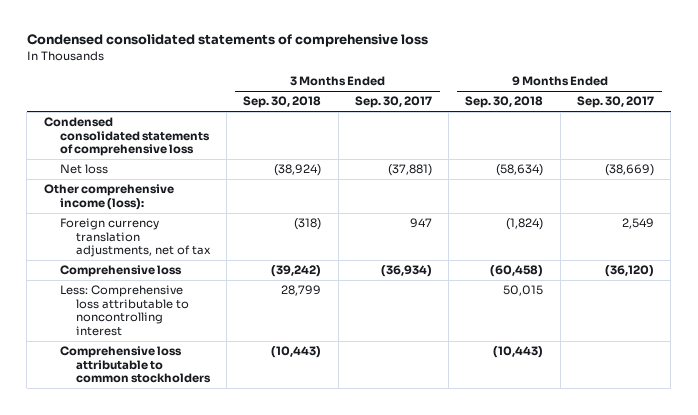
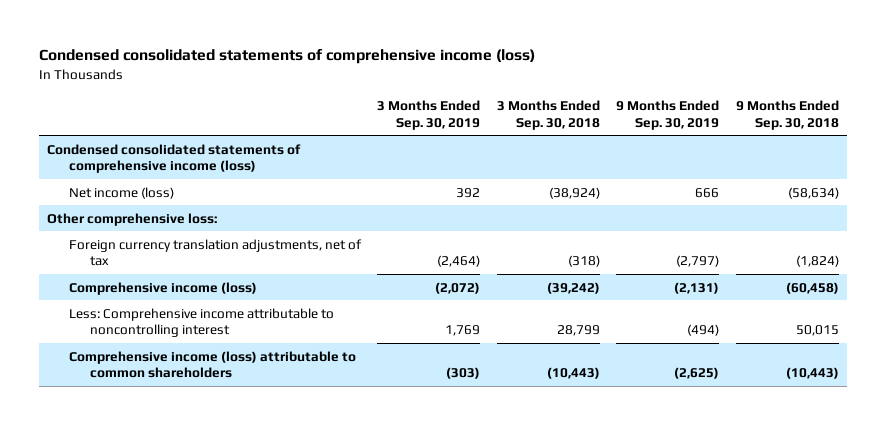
- Condensed consolidated statements of comprehensive loss
+ Condensed consolidated statements of comprehensive income (loss)
- | 3 Months Ended Sep. 30, 2018 | 3 Months Ended Sep. 30, 2017 | 9 Months Ended Sep. 30, 2018 | 9 Months Ended Sep. 30, 2017
+ | 3 Months Ended Sep. 30, 2019 | 3 Months Ended Sep. 30, 2018 | 9 Months Ended Sep. 30, 2019 | 9 Months Ended Sep. 30, 2018
- Condensed consolidated statements of comprehensive loss
- Net loss | (38,924) | (37,881) | (58,634) | (38,669)
- Other comprehensive income (loss):
+ Condensed consolidated statements of comprehensive income (loss)
+ Net income (loss) | 392 | (38,924) | 666 | (58,634)
+ Other comprehensive loss:
- Comprehensive loss | (39,242) | (36,934) | (60,458) | (36,120)
- Less: Comprehensive loss attributable to noncontrolling interest | 28,799 | | 50,015 |
- Comprehensive loss attributable to common stockholders | (10,443) | | (10,443) |
+ Comprehensive income (loss) | (2,072) | (39,242) | (2,131) | (60,458)
+ Less: Comprehensive income attributable to noncontrolling interest | 1,769 | 28,799 | (494) | 50,015
+ Comprehensive income (loss) attributable to common shareholders | (303) | (10,443) | (2,625) | (10,443)

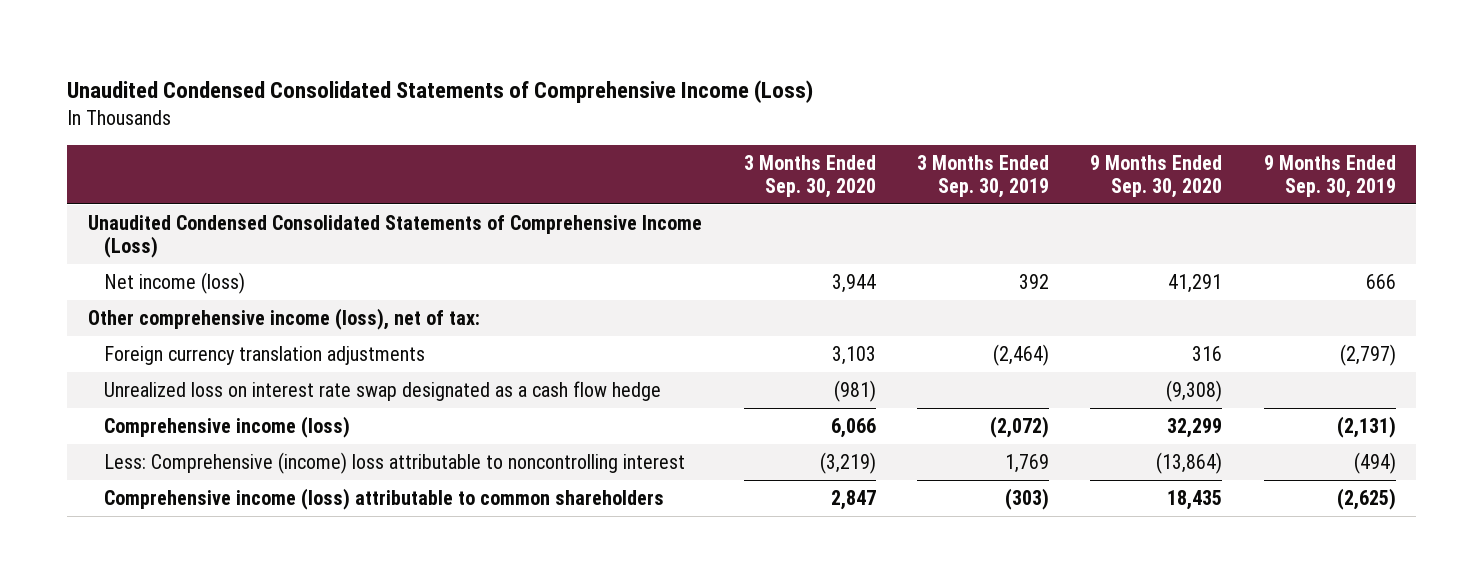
- Condensed consolidated statements of comprehensive income (loss)
+ Unaudited Condensed Consolidated Statements of Comprehensive Income (Loss)
- | 3 Months Ended Sep. 30, 2019 | 3 Months Ended Sep. 30, 2018 | 9 Months Ended Sep. 30, 2019 | 9 Months Ended Sep. 30, 2018
+ | 3 Months Ended Sep. 30, 2020 | 3 Months Ended Sep. 30, 2019 | 9 Months Ended Sep. 30, 2020 | 9 Months Ended Sep. 30, 2019
- Condensed consolidated statements of comprehensive income (loss)
+ Unaudited Condensed Consolidated Statements of Comprehensive Income (Loss)
- Other comprehensive loss:
- Foreign currency translation adjustments, net of tax | (2,464) | (318) | (2,797) | (1,824)
+ Other comprehensive income (loss), net of tax:
+ Foreign currency translation adjustments | 3,103 | (2,464) | 316 | (2,797)
+ Unrealized loss on interest rate swap designated as a cash flow hedge | (981) | | (9,308) |
- Less: Comprehensive income attributable to noncontrolling interest | 1,769 | 28,799 | (494) | 50,015
+ Less: Comprehensive (income) loss attributable to noncontrolling interest | (3,219) | 1,769 | (13,864) | (494)

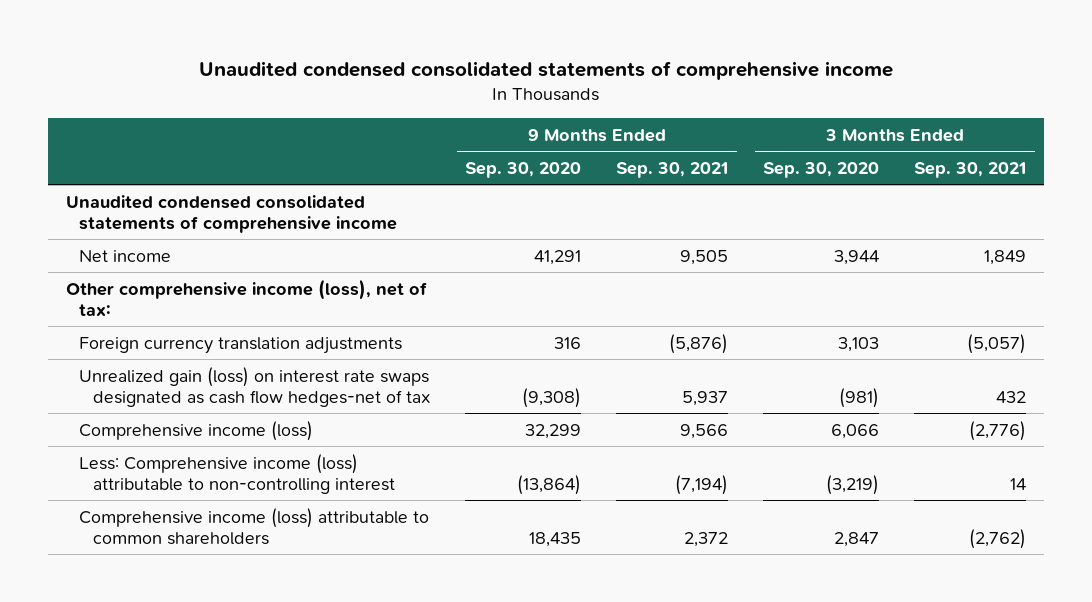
- Unaudited Condensed Consolidated Statements of Comprehensive Income (Loss)
+ Unaudited condensed consolidated statements of comprehensive income
- | 3 Months Ended Sep. 30, 2020 | 3 Months Ended Sep. 30, 2019 | 9 Months Ended Sep. 30, 2020 | 9 Months Ended Sep. 30, 2019
+ | 9 Months Ended Sep. 30, 2020 | 9 Months Ended Sep. 30, 2021 | 3 Months Ended Sep. 30, 2020 | 3 Months Ended Sep. 30, 2021
- Unaudited Condensed Consolidated Statements of Comprehensive Income (Loss)
- Net income (loss) | 3,944 | 392 | 41,291 | 666
+ Unaudited condensed consolidated statements of comprehensive income
+ Net income | 41,291 | 9,505 | 3,944 | 1,849
- Unrealized loss on interest rate swap designated as a cash flow hedge | (981) | | (9,308) |
+ Unrealized gain (loss) on interest rate swaps designated as cash flow hedges-net of tax | (9,308) | 5,937 | (981) | 432
- Less: Comprehensive (income) loss attributable to noncontrolling interest | (3,219) | 1,769 | (13,864) | (494)
+ Less: Comprehensive income (loss) attributable to non-controlling interest | (13,864) | (7,194) | (3,219) | 14

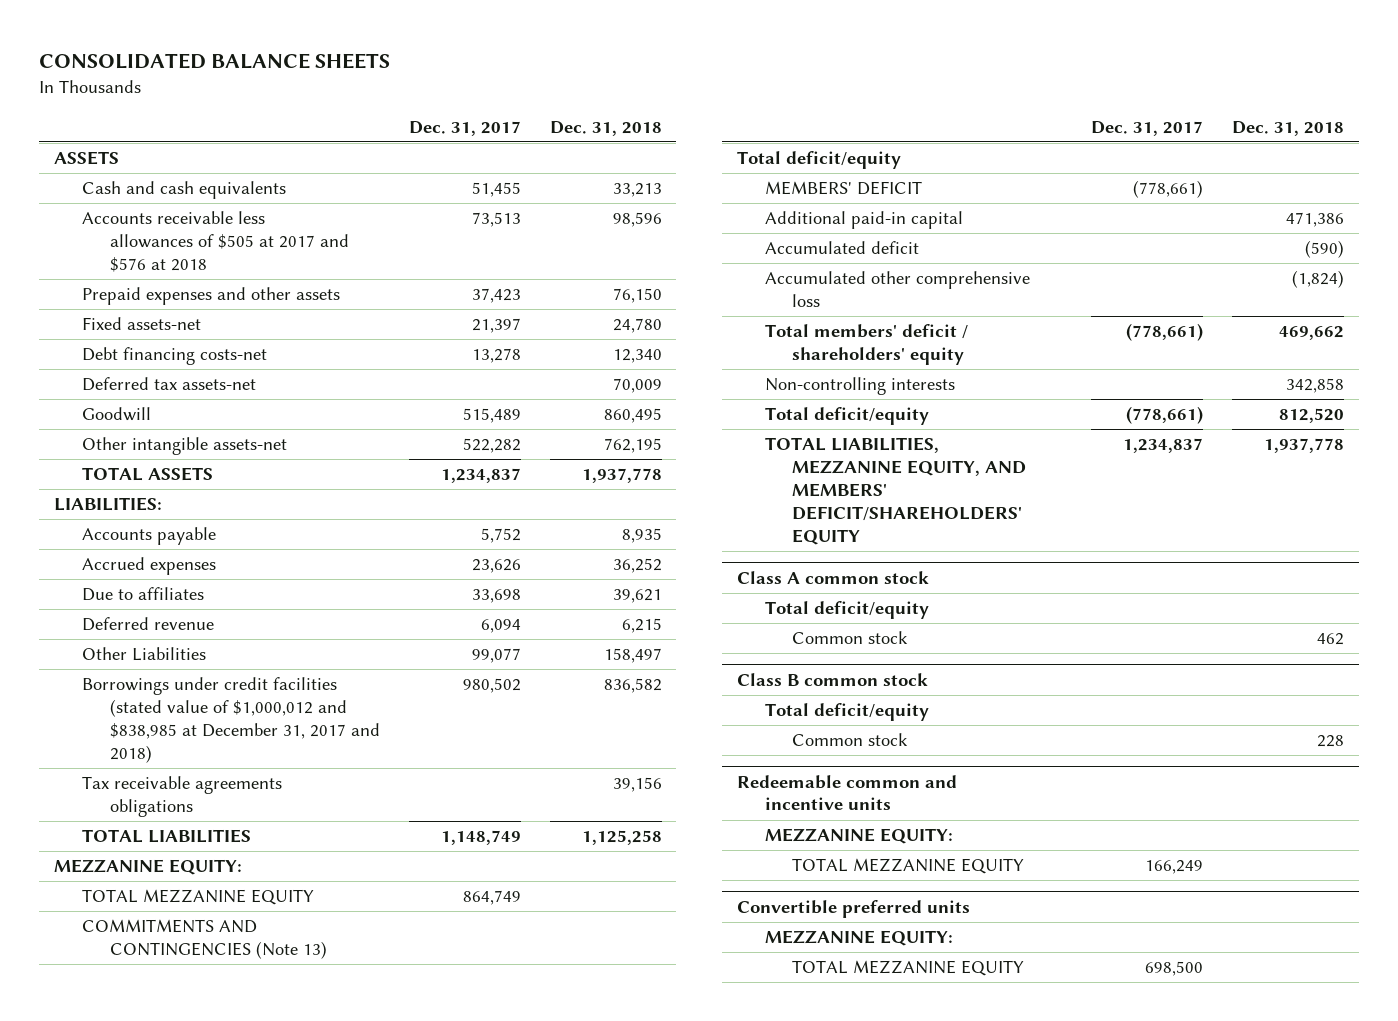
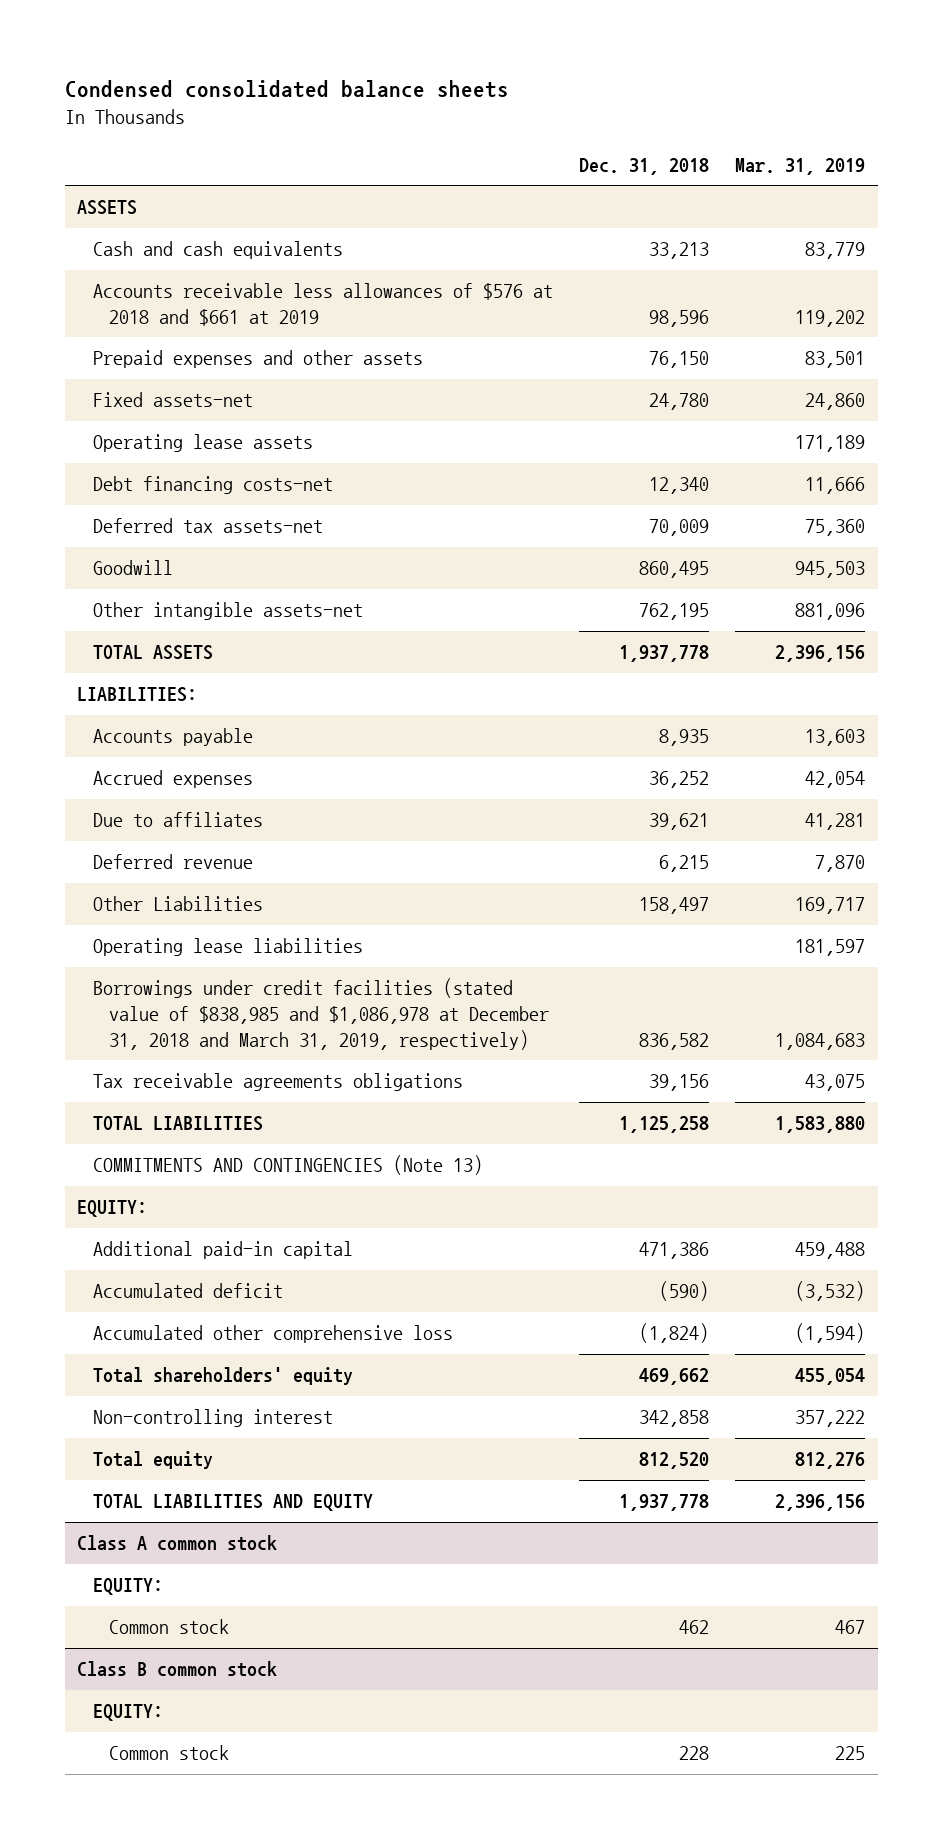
- CONSOLIDATED BALANCE SHEETS
+ Condensed consolidated balance sheets
- | Dec. 31, 2017 | Dec. 31, 2018
+ | Dec. 31, 2018 | Mar. 31, 2019
- Accounts receivable less allowances of $505 at 2017 and $576 at 2018 | 73,513 | 98,596
+ Accounts receivable less allowances of $576 at 2018 and $661 at 2019 | 98,596 | 119,202
+ Operating lease assets | | 171,189
- Borrowings under credit facilities (stated value of $1,000,012 and $838,985 at December 31, 2017 and 2018) | 980,502 | 836,582
+ Operating lease liabilities | | 181,597
+ Borrowings under credit facilities (stated value of $838,985 and $1,086,978 at December 31, 2018 and March 31, 2019, respectively) | 836,582 | 1,084,683
- MEZZANINE EQUITY:
- TOTAL MEZZANINE EQUITY | 864,749 |
- Total deficit/equity
- MEMBERS' DEFICIT | (778,661) |
+ EQUITY:
- Total members' deficit / shareholders' equity | (778,661) | 469,662
- Non-controlling interests | | 342,858
- Total deficit/equity | (778,661) | 812,520
- TOTAL LIABILITIES, MEZZANINE EQUITY, AND MEMBERS' DEFICIT/SHAREHOLDERS' EQUITY | 1,234,837 | 1,937,778
+ Total shareholders' equity | 469,662 | 455,054
+ Non-controlling interest | 342,858 | 357,222
+ Total equity | 812,520 | 812,276
+ TOTAL LIABILITIES AND EQUITY | 1,937,778 | 2,396,156
@ Class A common stock
- Total deficit/equity
+ EQUITY:
@ Class B common stock
- Total deficit/equity
+ EQUITY:
- Redeemable common and incentive units
- MEZZANINE EQUITY:
- TOTAL MEZZANINE EQUITY | 166,249 |
- Convertible preferred units
- MEZZANINE EQUITY:
- TOTAL MEZZANINE EQUITY | 698,500 |

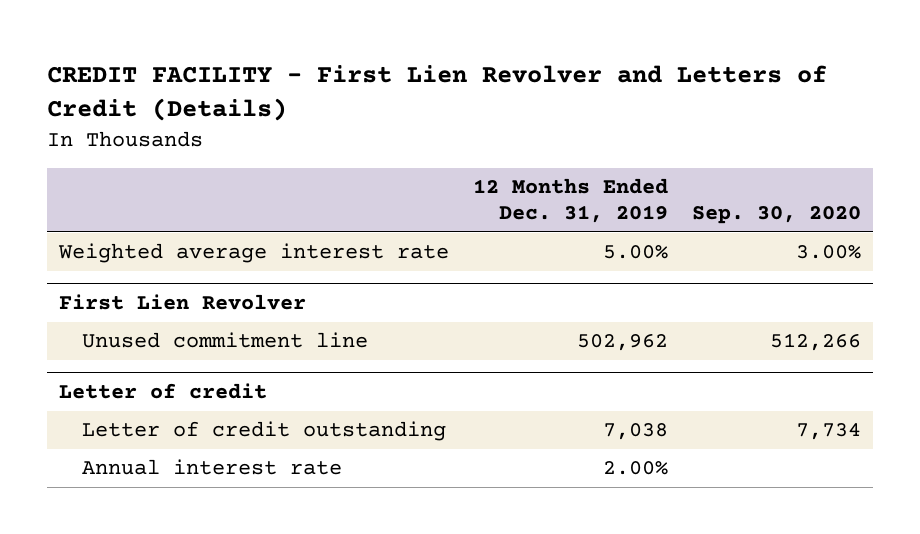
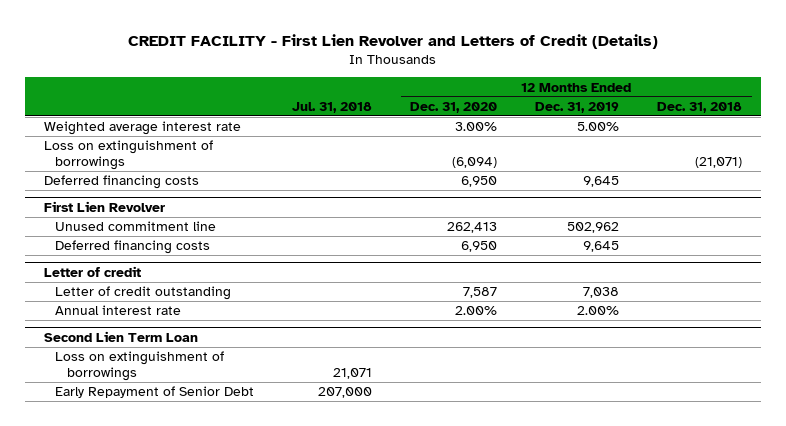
- | 12 Months Ended Dec. 31, 2019 | Sep. 30, 2020
+ | Jul. 31, 2018 | 12 Months Ended Dec. 31, 2020 | 12 Months Ended Dec. 31, 2019 | 12 Months Ended Dec. 31, 2018
+ Loss on extinguishment of borrowings | | (6,094) | | (21,071)
+ Deferred financing costs | | 6,950 | 9,645 |
@ First Lien Revolver
+ Deferred financing costs | | 6,950 | 9,645 |
+ Second Lien Term Loan
+ Loss on extinguishment of borrowings | 21,071 | | |
+ Early Repayment of Senior Debt | 207,000 | | |

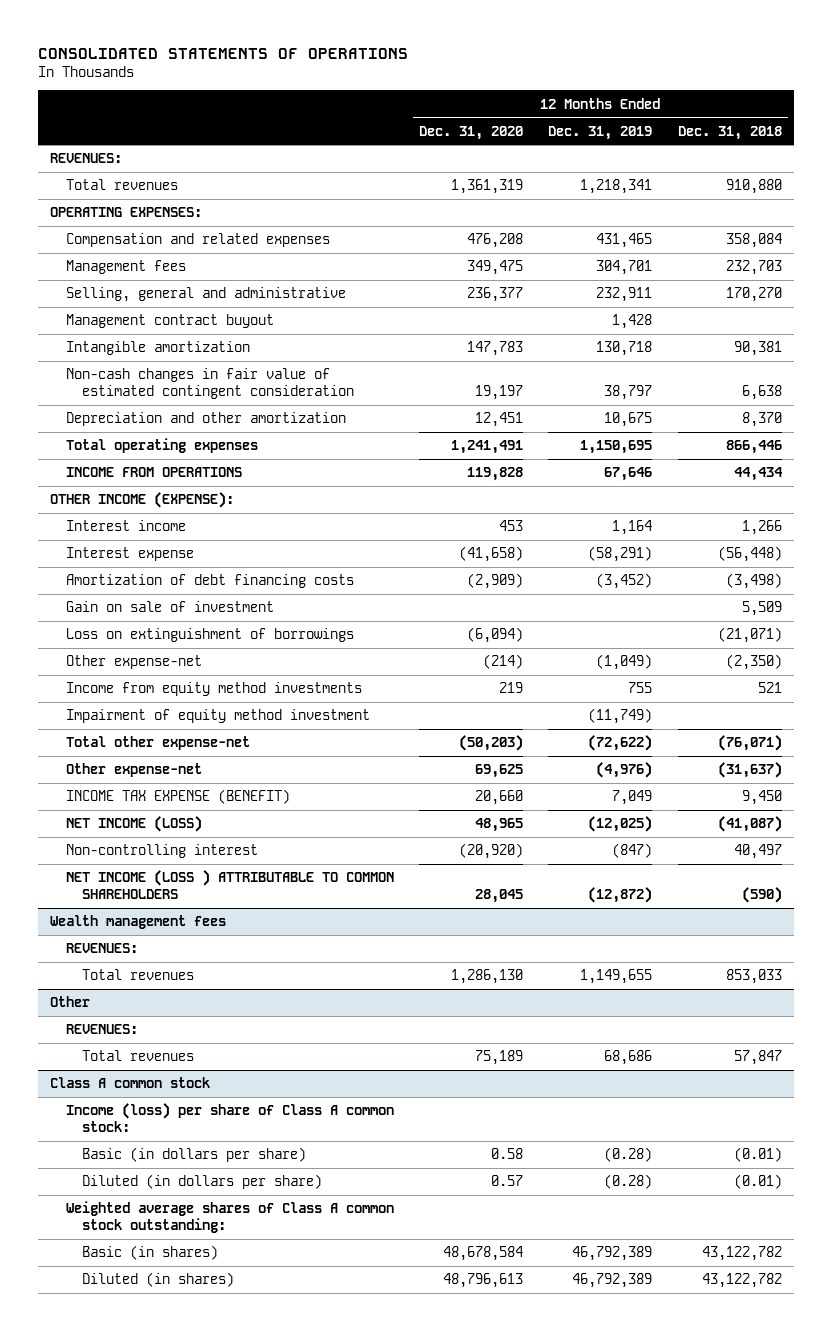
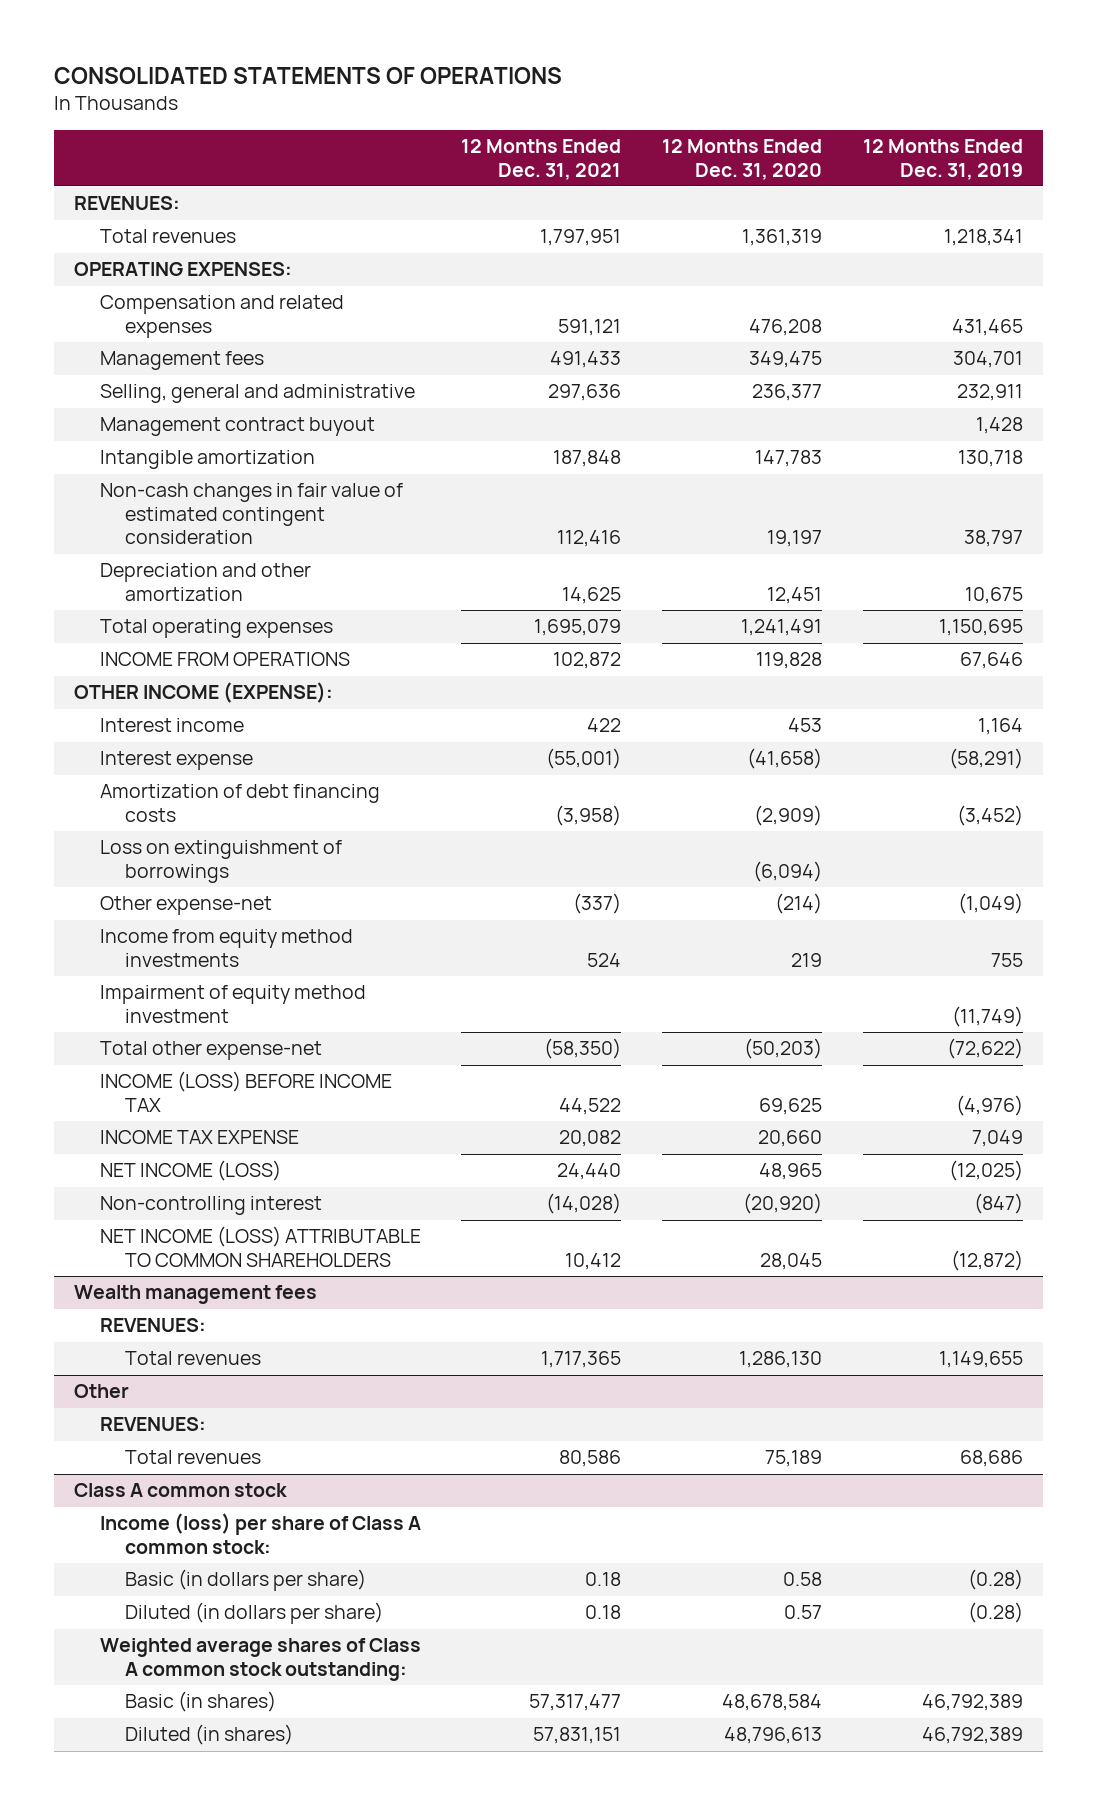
- | 12 Months Ended Dec. 31, 2020 | 12 Months Ended Dec. 31, 2019 | 12 Months Ended Dec. 31, 2018
+ | 12 Months Ended Dec. 31, 2021 | 12 Months Ended Dec. 31, 2020 | 12 Months Ended Dec. 31, 2019
- Gain on sale of investment | | | 5,509
- Other expense-net | 69,625 | (4,976) | (31,637)
- INCOME TAX EXPENSE (BENEFIT) | 20,660 | 7,049 | 9,450
+ INCOME (LOSS) BEFORE INCOME TAX | 44,522 | 69,625 | (4,976)
+ INCOME TAX EXPENSE | 20,082 | 20,660 | 7,049
- NET INCOME (LOSS ) ATTRIBUTABLE TO COMMON SHAREHOLDERS | 28,045 | (12,872) | (590)
+ NET INCOME (LOSS) ATTRIBUTABLE TO COMMON SHAREHOLDERS | 10,412 | 28,045 | (12,872)

